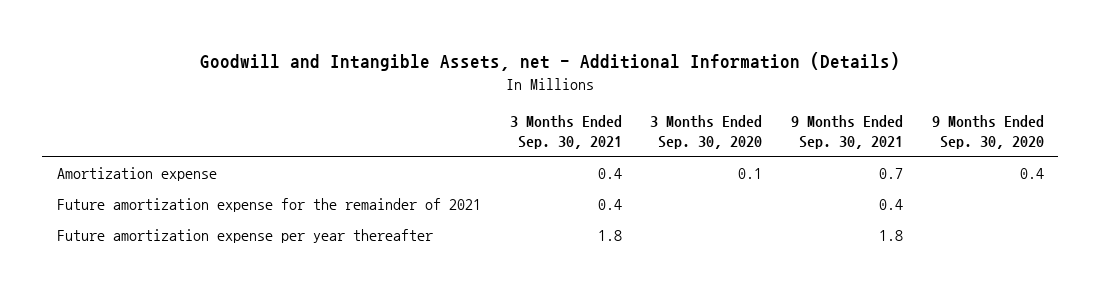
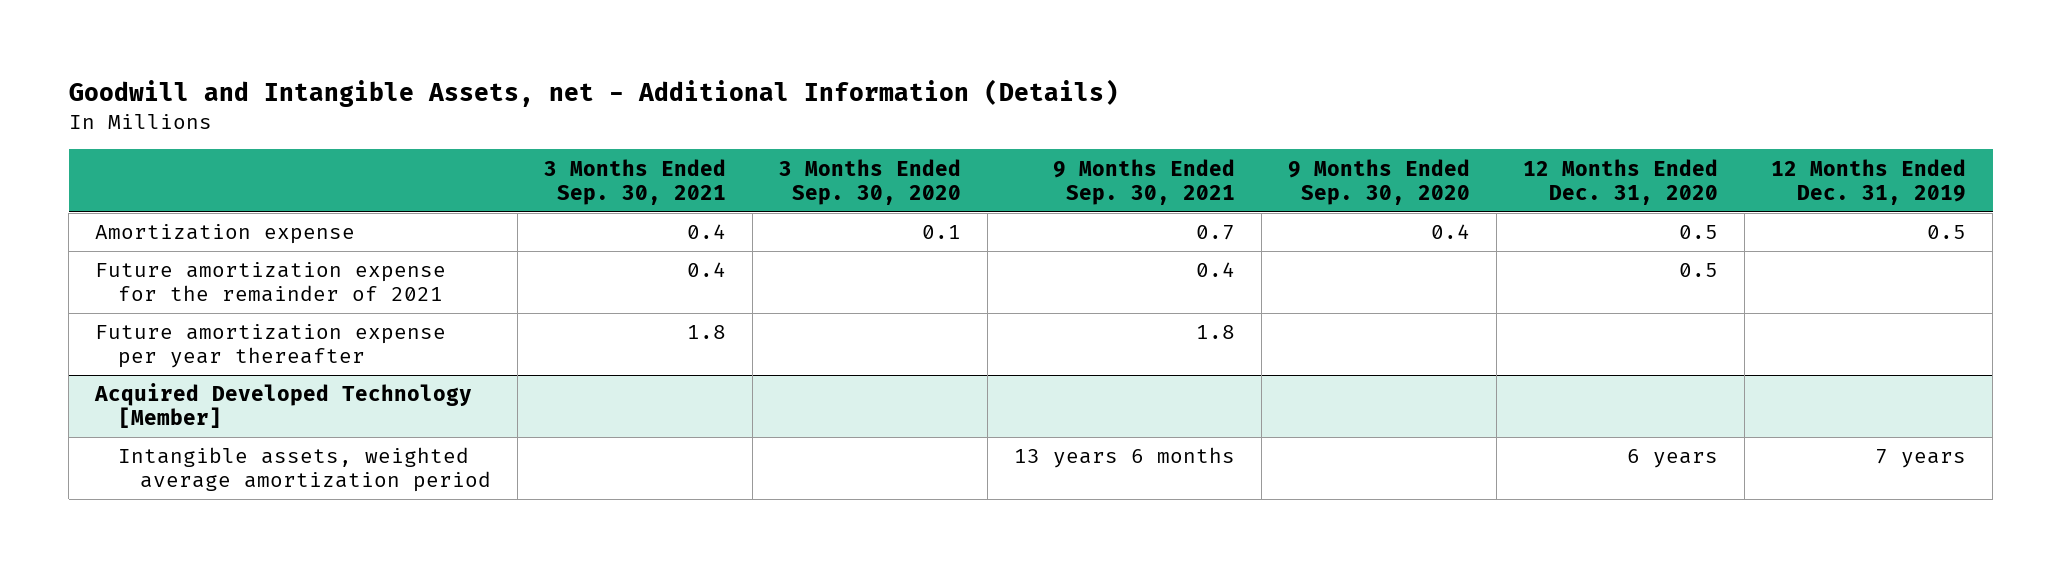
- | 3 Months Ended Sep. 30, 2021 | 3 Months Ended Sep. 30, 2020 | 9 Months Ended Sep. 30, 2021 | 9 Months Ended Sep. 30, 2020
+ | 3 Months Ended Sep. 30, 2021 | 3 Months Ended Sep. 30, 2020 | 9 Months Ended Sep. 30, 2021 | 9 Months Ended Sep. 30, 2020 | 12 Months Ended Dec. 31, 2020 | 12 Months Ended Dec. 31, 2019
+ Acquired Developed Technology [Member]
+ Intangible assets, weighted average amortization period | | | 13 years 6 months | | 6 years | 7 years

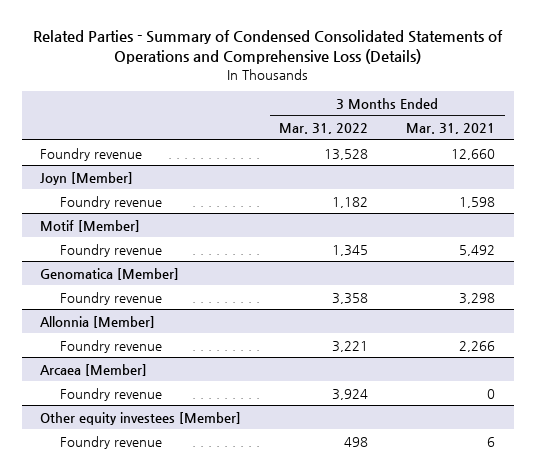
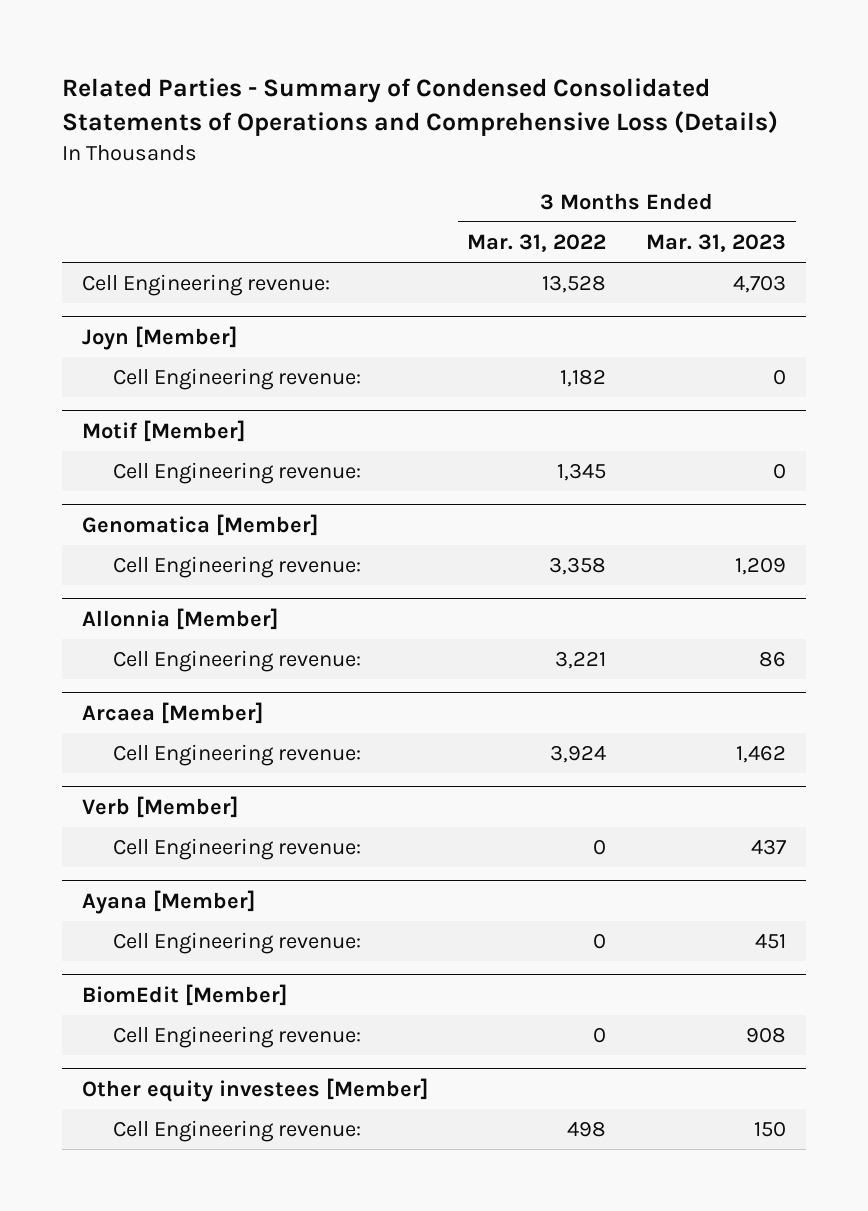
- | 3 Months Ended Mar. 31, 2022 | 3 Months Ended Mar. 31, 2021
+ | 3 Months Ended Mar. 31, 2022 | 3 Months Ended Mar. 31, 2023
- Foundry revenue | 13,528 | 12,660
+ Cell Engineering revenue: | 13,528 | 4,703
@ Joyn [Member]
- Foundry revenue | 1,182 | 1,598
+ Cell Engineering revenue: | 1,182 | 0
@ Motif [Member]
- Foundry revenue | 1,345 | 5,492
+ Cell Engineering revenue: | 1,345 | 0
@ Genomatica [Member]
- Foundry revenue | 3,358 | 3,298
+ Cell Engineering revenue: | 3,358 | 1,209
@ Allonnia [Member]
- Foundry revenue | 3,221 | 2,266
+ Cell Engineering revenue: | 3,221 | 86
@ Arcaea [Member]
- Foundry revenue | 3,924 | 0
+ Cell Engineering revenue: | 3,924 | 1,462
+ Verb [Member]
+ Cell Engineering revenue: | 0 | 437
+ Ayana [Member]
+ Cell Engineering revenue: | 0 | 451
+ BiomEdit [Member]
+ Cell Engineering revenue: | 0 | 908
@ Other equity investees [Member]
- Foundry revenue | 498 | 6
+ Cell Engineering revenue: | 498 | 150

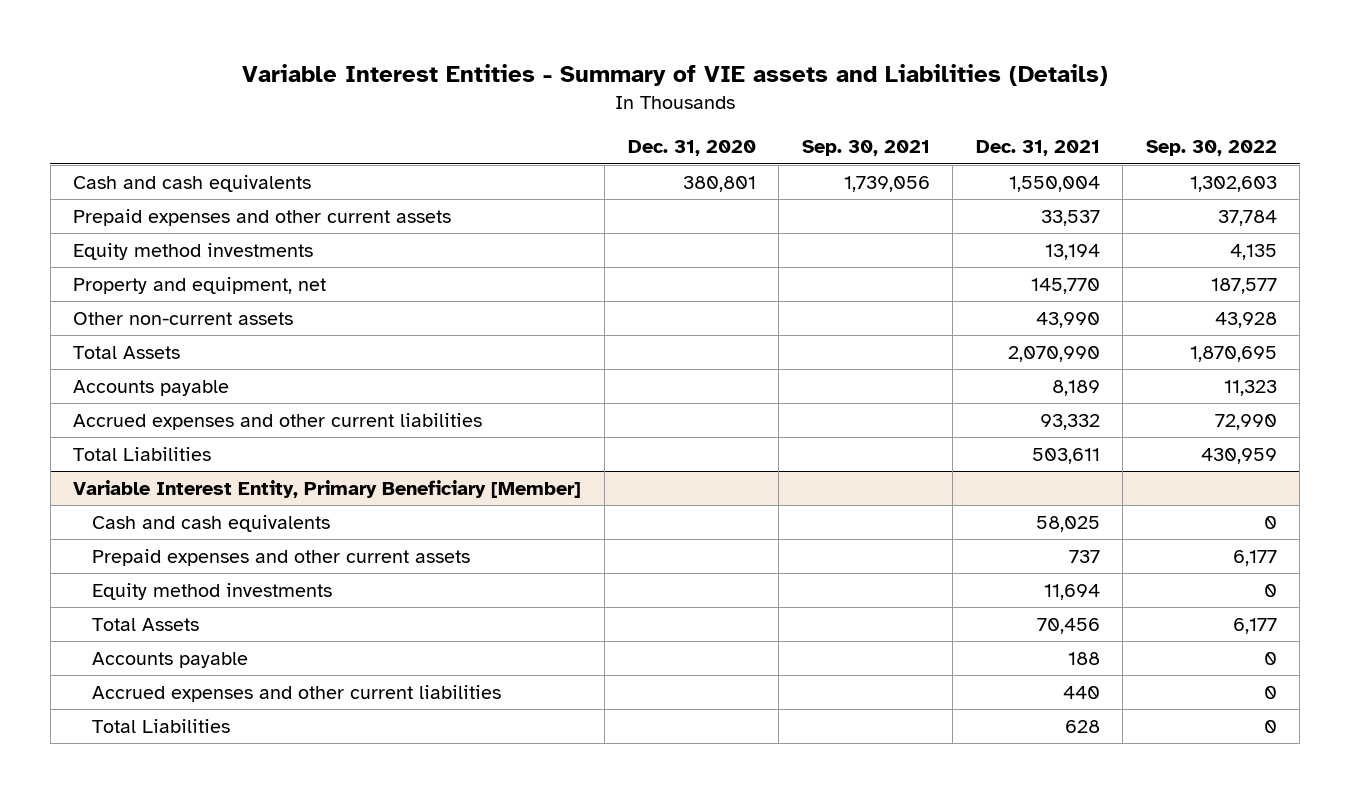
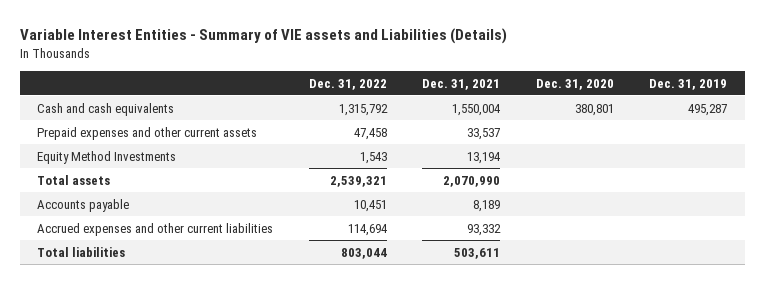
- | Dec. 31, 2020 | Sep. 30, 2021 | Dec. 31, 2021 | Sep. 30, 2022
+ | Dec. 31, 2022 | Dec. 31, 2021 | Dec. 31, 2020 | Dec. 31, 2019
- Equity method investments | | | 13,194 | 4,135
- Property and equipment, net | | | 145,770 | 187,577
- Other non-current assets | | | 43,990 | 43,928
- Total Assets | | | 2,070,990 | 1,870,695
+ Equity Method Investments | 1,543 | 13,194 | |
+ Total assets | 2,539,321 | 2,070,990 | |
- Total Liabilities | | | 503,611 | 430,959
- Variable Interest Entity, Primary Beneficiary [Member]
- Cash and cash equivalents | | | 58,025 | 0
- Prepaid expenses and other current assets | | | 737 | 6,177
- Equity method investments | | | 11,694 | 0
- Total Assets | | | 70,456 | 6,177
- Accounts payable | | | 188 | 0
- Accrued expenses and other current liabilities | | | 440 | 0
- Total Liabilities | | | 628 | 0
+ Total liabilities | 803,044 | 503,611 | |

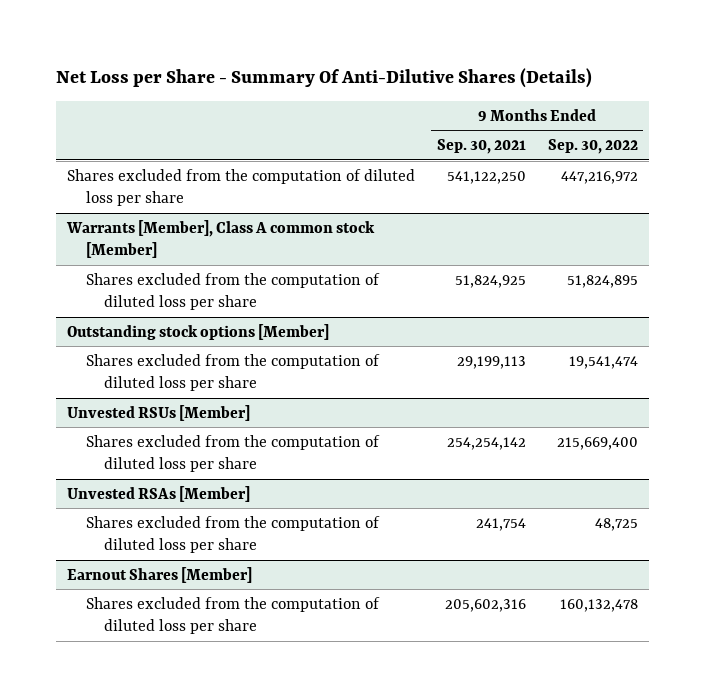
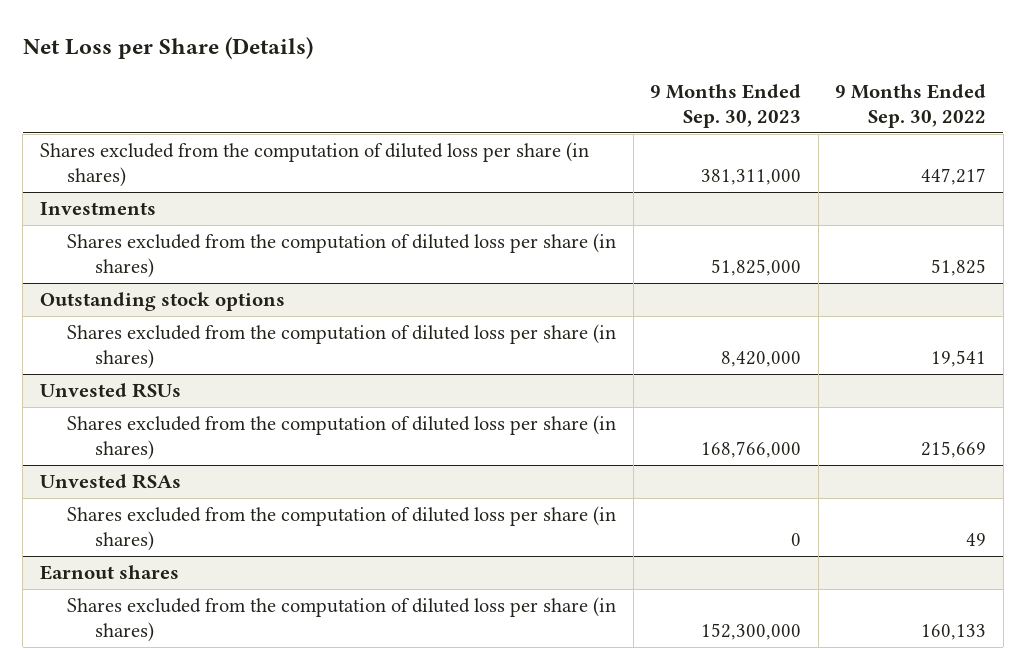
- Net Loss per Share - Summary Of Anti-Dilutive Shares (Details)
+ Net Loss per Share (Details)
- | 9 Months Ended Sep. 30, 2021 | 9 Months Ended Sep. 30, 2022
+ | 9 Months Ended Sep. 30, 2023 | 9 Months Ended Sep. 30, 2022
- Shares excluded from the computation of diluted loss per share | 541,122,250 | 447,216,972
- Warrants [Member], Class A common stock [Member]
- Shares excluded from the computation of diluted loss per share | 51,824,925 | 51,824,895
- Outstanding stock options [Member]
- Shares excluded from the computation of diluted loss per share | 29,199,113 | 19,541,474
- Unvested RSUs [Member]
- Shares excluded from the computation of diluted loss per share | 254,254,142 | 215,669,400
- Unvested RSAs [Member]
- Shares excluded from the computation of diluted loss per share | 241,754 | 48,725
- Earnout Shares [Member]
- Shares excluded from the computation of diluted loss per share | 205,602,316 | 160,132,478
+ Shares excluded from the computation of diluted loss per share (in shares) | 381,311,000 | 447,217
+ Investments
+ Shares excluded from the computation of diluted loss per share (in shares) | 51,825,000 | 51,825
+ Outstanding stock options
+ Shares excluded from the computation of diluted loss per share (in shares) | 8,420,000 | 19,541
+ Unvested RSUs
+ Shares excluded from the computation of diluted loss per share (in shares) | 168,766,000 | 215,669
+ Unvested RSAs
+ Shares excluded from the computation of diluted loss per share (in shares) | 0 | 49
+ Earnout shares
+ Shares excluded from the computation of diluted loss per share (in shares) | 152,300,000 | 160,133

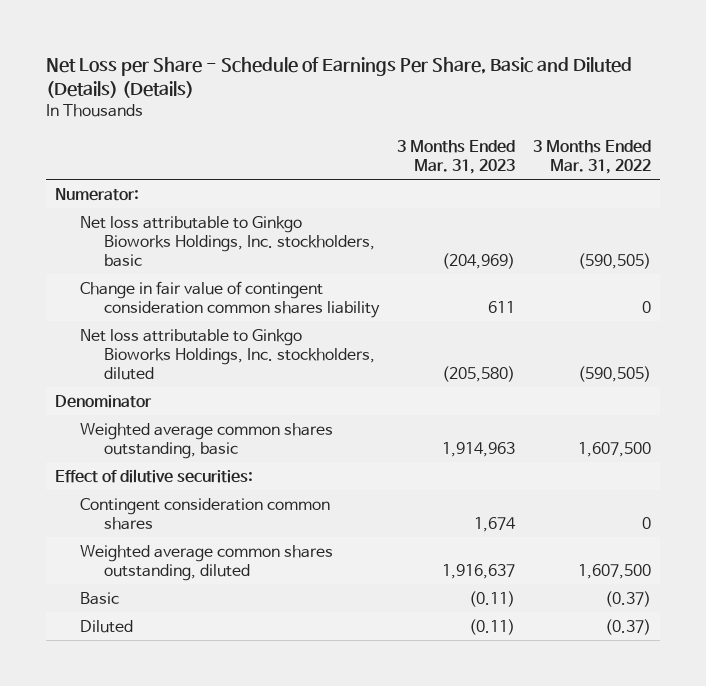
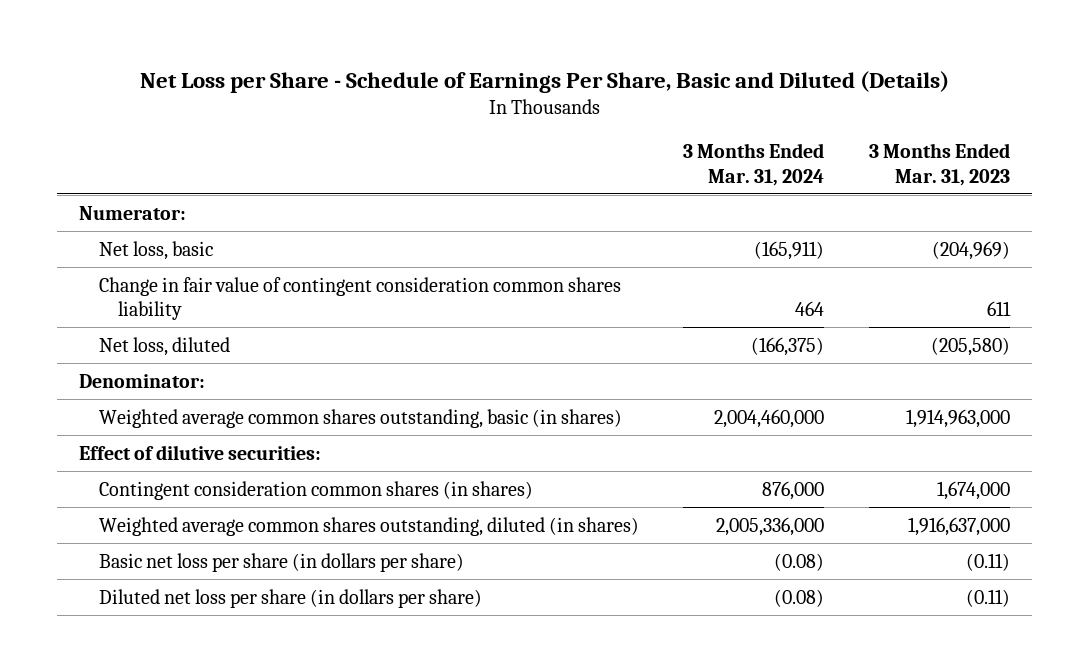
- Net Loss per Share - Schedule of Earnings Per Share, Basic and Diluted (Details) (Details)
+ Net Loss per Share - Schedule of Earnings Per Share, Basic and Diluted (Details)
- | 3 Months Ended Mar. 31, 2023 | 3 Months Ended Mar. 31, 2022
+ | 3 Months Ended Mar. 31, 2024 | 3 Months Ended Mar. 31, 2023
- Net loss attributable to Ginkgo Bioworks Holdings, Inc. stockholders, basic | (204,969) | (590,505)
+ Net loss, basic | (165,911) | (204,969)
- Net loss attributable to Ginkgo Bioworks Holdings, Inc. stockholders, diluted | (205,580) | (590,505)
- Denominator
- Weighted average common shares outstanding, basic | 1,914,963 | 1,607,500
+ Net loss, diluted | (166,375) | (205,580)
+ Denominator:
+ Weighted average common shares outstanding, basic (in shares) | 2,004,460,000 | 1,914,963,000
- Contingent consideration common shares | 1,674 | 0
- Weighted average common shares outstanding, diluted | 1,916,637 | 1,607,500
- Basic | (0.11) | (0.37)
- Diluted | (0.11) | (0.37)
+ Contingent consideration common shares (in shares) | 876,000 | 1,674,000
+ Weighted average common shares outstanding, diluted (in shares) | 2,005,336,000 | 1,916,637,000
+ Basic net loss per share (in dollars per share) | (0.08) | (0.11)
+ Diluted net loss per share (in dollars per share) | (0.08) | (0.11)

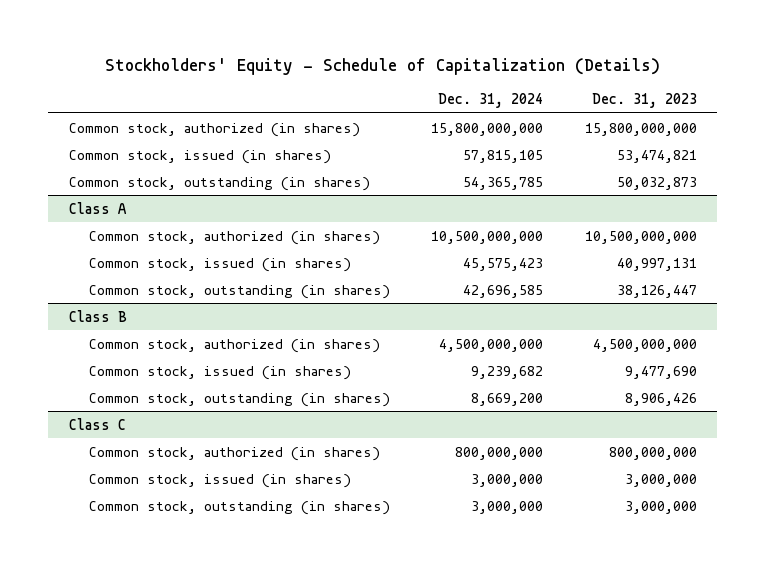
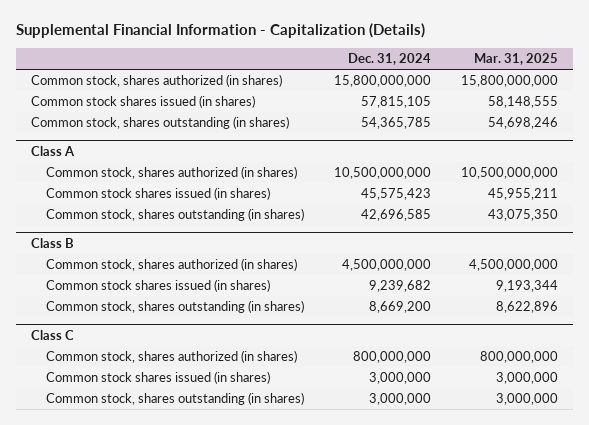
- Stockholders' Equity - Schedule of Capitalization (Details)
+ Supplemental Financial Information - Capitalization (Details)
- | Dec. 31, 2024 | Dec. 31, 2023
+ | Dec. 31, 2024 | Mar. 31, 2025
- Common stock, authorized (in shares) | 15,800,000,000 | 15,800,000,000
- Common stock, issued (in shares) | 57,815,105 | 53,474,821
- Common stock, outstanding (in shares) | 54,365,785 | 50,032,873
+ Common stock, shares authorized (in shares) | 15,800,000,000 | 15,800,000,000
+ Common stock shares issued (in shares) | 57,815,105 | 58,148,555
+ Common stock, shares outstanding (in shares) | 54,365,785 | 54,698,246
@ Class A
- Common stock, authorized (in shares) | 10,500,000,000 | 10,500,000,000
- Common stock, issued (in shares) | 45,575,423 | 40,997,131
- Common stock, outstanding (in shares) | 42,696,585 | 38,126,447
+ Common stock, shares authorized (in shares) | 10,500,000,000 | 10,500,000,000
+ Common stock shares issued (in shares) | 45,575,423 | 45,955,211
+ Common stock, shares outstanding (in shares) | 42,696,585 | 43,075,350
@ Class B
- Common stock, authorized (in shares) | 4,500,000,000 | 4,500,000,000
- Common stock, issued (in shares) | 9,239,682 | 9,477,690
- Common stock, outstanding (in shares) | 8,669,200 | 8,906,426
+ Common stock, shares authorized (in shares) | 4,500,000,000 | 4,500,000,000
+ Common stock shares issued (in shares) | 9,239,682 | 9,193,344
+ Common stock, shares outstanding (in shares) | 8,669,200 | 8,622,896
@ Class C
- Common stock, authorized (in shares) | 800,000,000 | 800,000,000
- Common stock, issued (in shares) | 3,000,000 | 3,000,000
- Common stock, outstanding (in shares) | 3,000,000 | 3,000,000
+ Common stock, shares authorized (in shares) | 800,000,000 | 800,000,000
+ Common stock shares issued (in shares) | 3,000,000 | 3,000,000
+ Common stock, shares outstanding (in shares) | 3,000,000 | 3,000,000

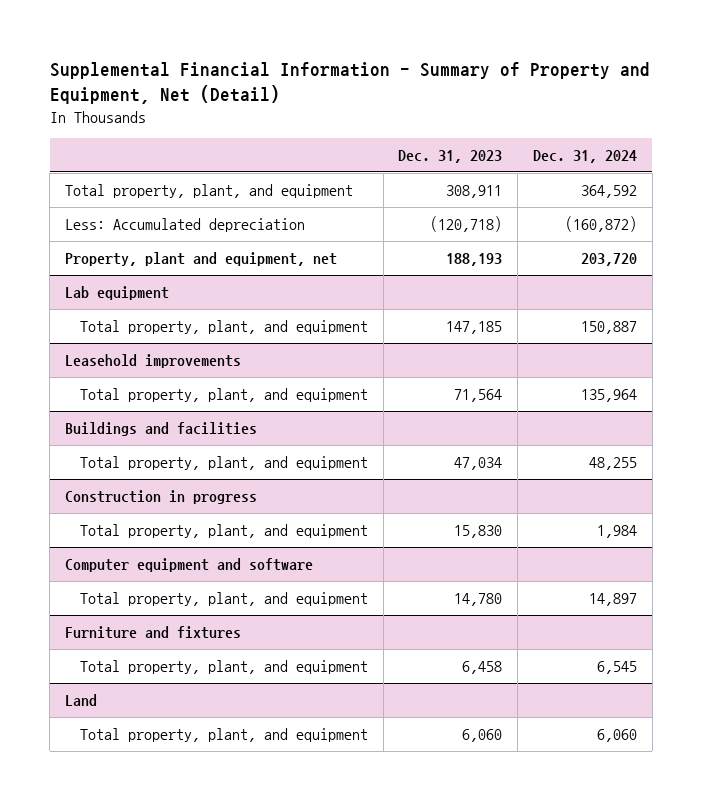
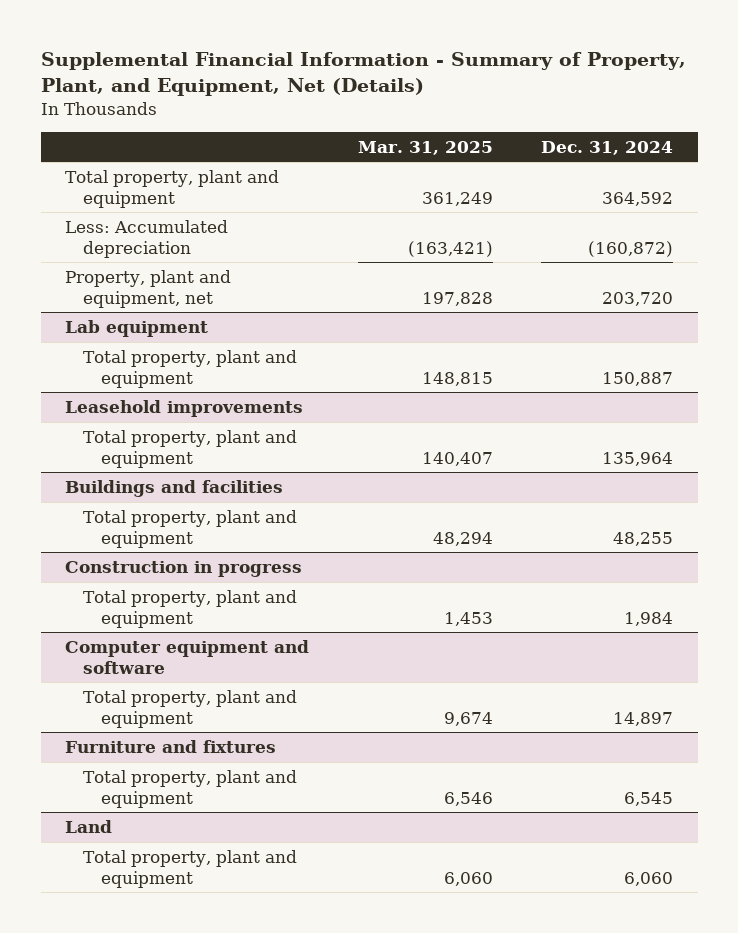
- Supplemental Financial Information - Summary of Property and Equipment, Net (Detail)
+ Supplemental Financial Information - Summary of Property, Plant, and Equipment, Net (Details)
- | Dec. 31, 2023 | Dec. 31, 2024
+ | Mar. 31, 2025 | Dec. 31, 2024
- Total property, plant, and equipment | 308,911 | 364,592
+ Total property, plant and equipment | 361,249 | 364,592
@ Lab equipment
- Total property, plant, and equipment | 147,185 | 150,887
+ Total property, plant and equipment | 148,815 | 150,887
@ Leasehold improvements
- Total property, plant, and equipment | 71,564 | 135,964
+ Total property, plant and equipment | 140,407 | 135,964
@ Buildings and facilities
- Total property, plant, and equipment | 47,034 | 48,255
+ Total property, plant and equipment | 48,294 | 48,255
@ Construction in progress
- Total property, plant, and equipment | 15,830 | 1,984
+ Total property, plant and equipment | 1,453 | 1,984
@ Computer equipment and software
- Total property, plant, and equipment | 14,780 | 14,897
+ Total property, plant and equipment | 9,674 | 14,897
@ Furniture and fixtures
- Total property, plant, and equipment | 6,458 | 6,545
+ Total property, plant and equipment | 6,546 | 6,545
@ Land
- Total property, plant, and equipment | 6,060 | 6,060
+ Total property, plant and equipment | 6,060 | 6,060

